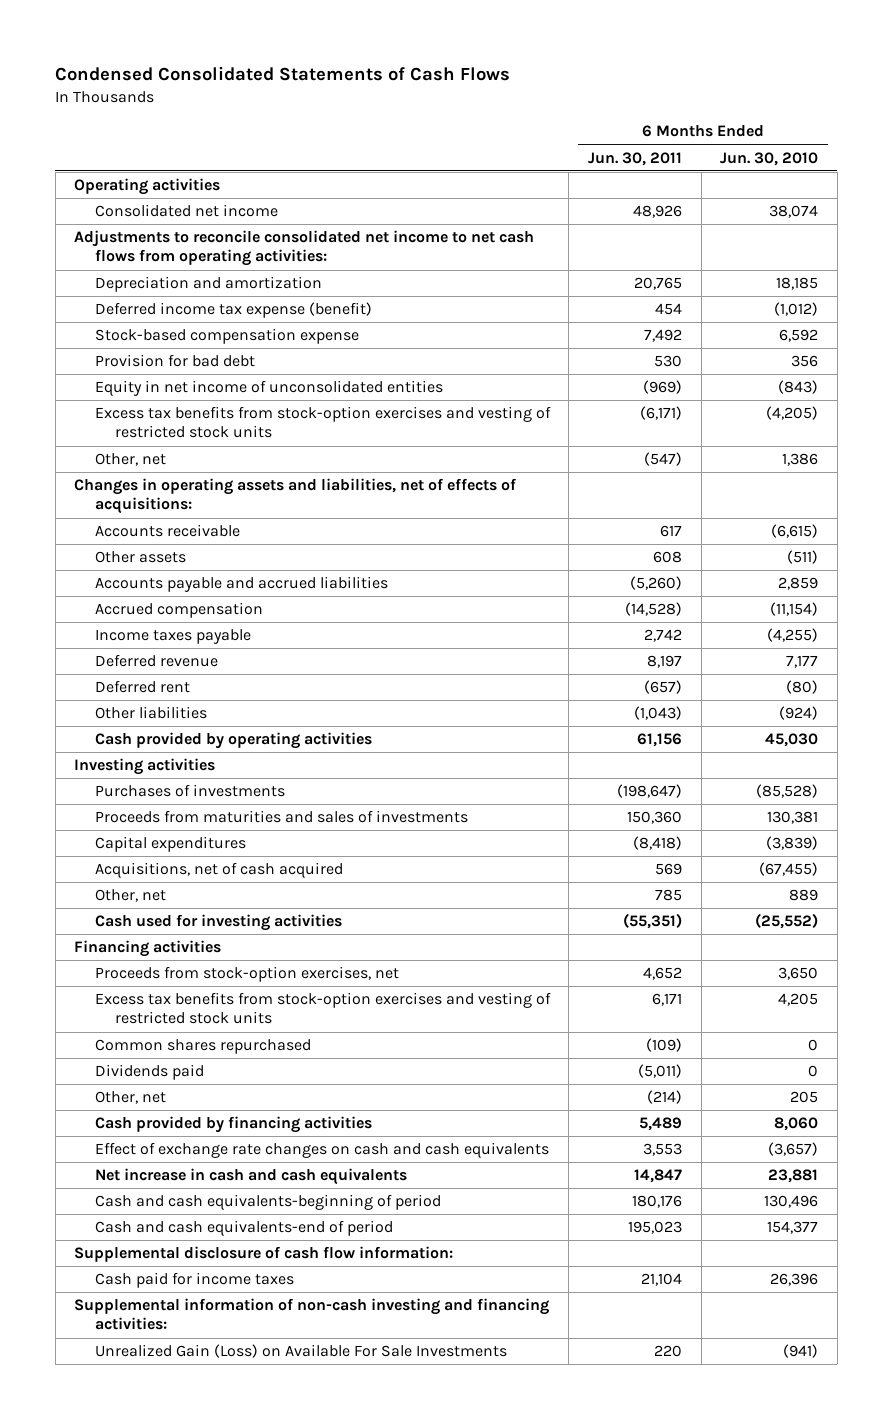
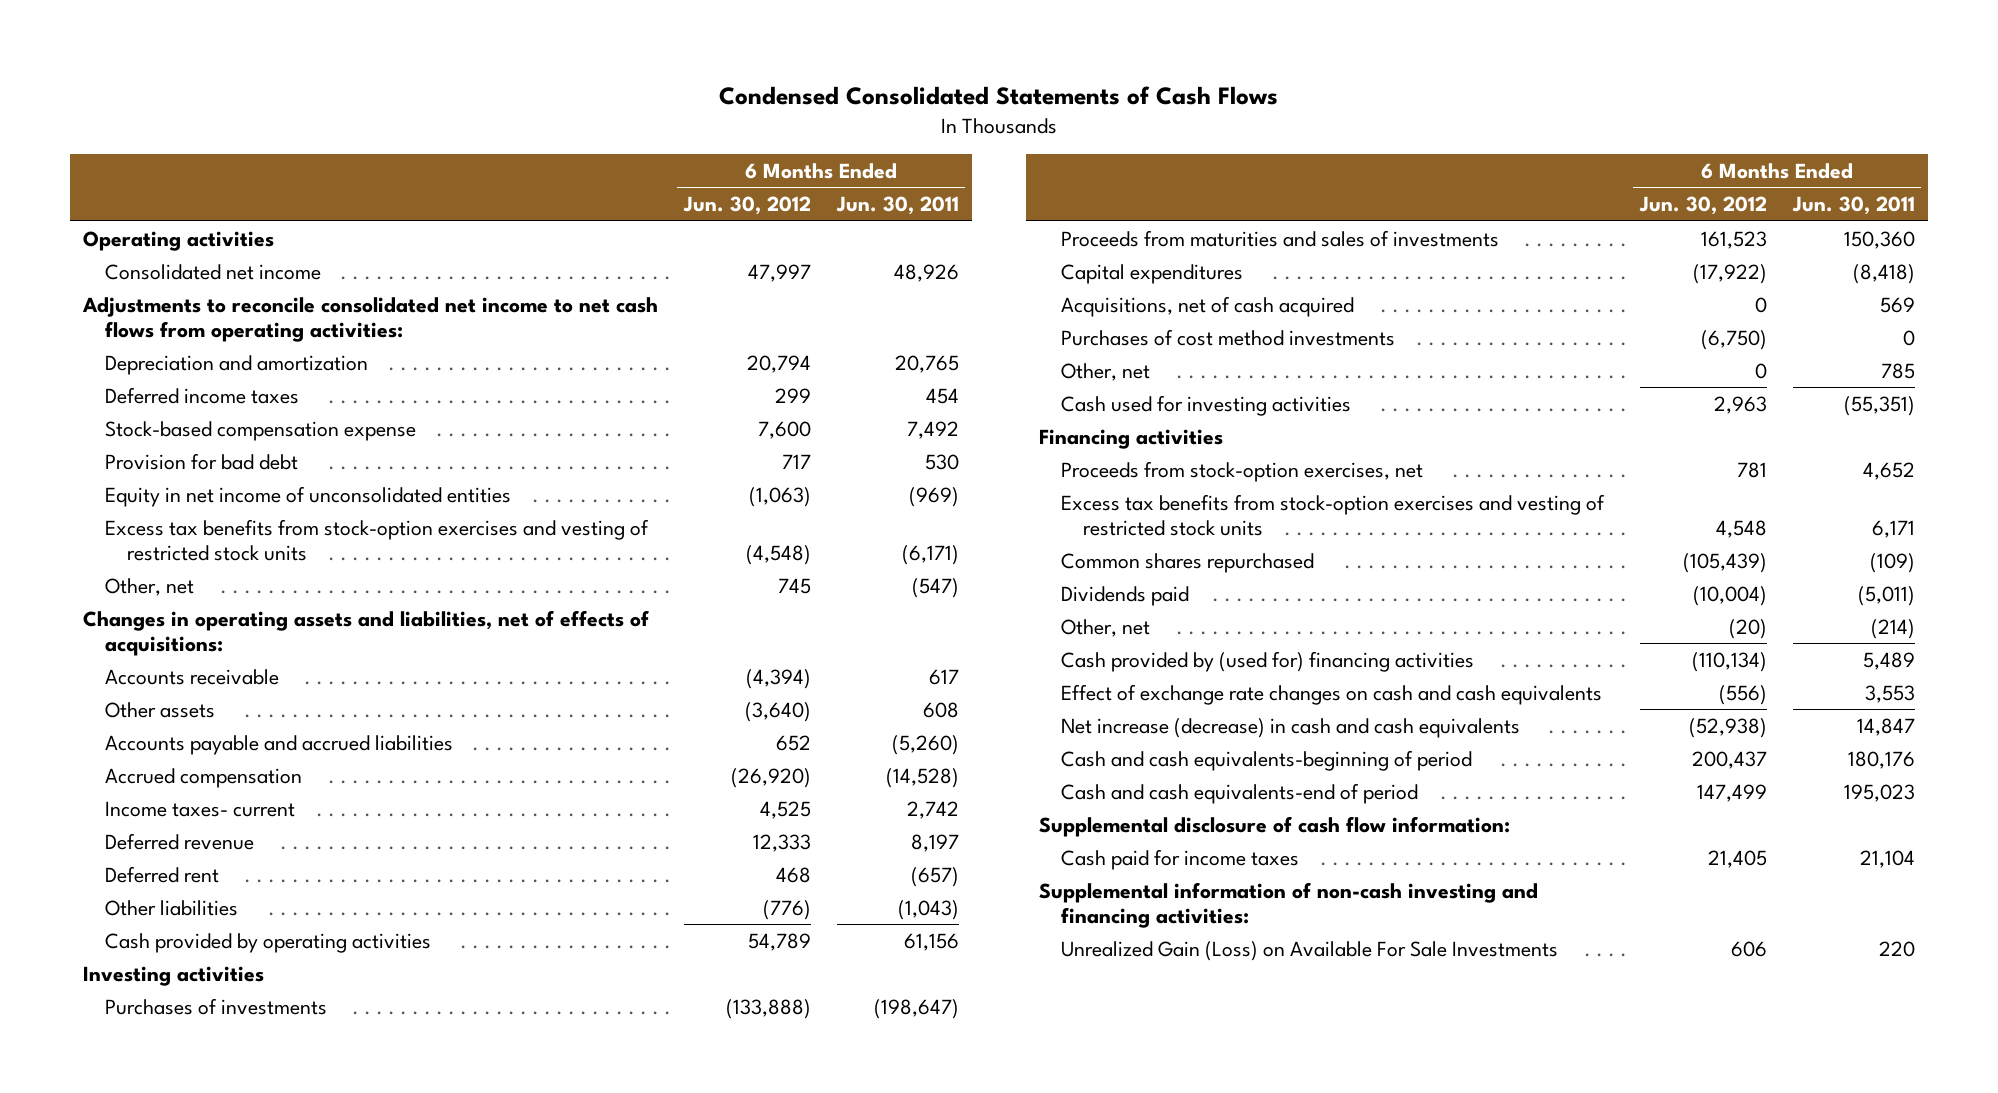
- | 6 Months Ended Jun. 30, 2011 | 6 Months Ended Jun. 30, 2010
+ | 6 Months Ended Jun. 30, 2012 | 6 Months Ended Jun. 30, 2011
- Deferred income tax expense (benefit) | 454 | (1,012)
+ Deferred income taxes | 299 | 454
- Income taxes payable | 2,742 | (4,255)
+ Income taxes- current | 4,525 | 2,742
+ Purchases of cost method investments | (6,750) | 0
- Cash provided by financing activities | 5,489 | 8,060
+ Cash provided by (used for) financing activities | (110,134) | 5,489
- Net increase in cash and cash equivalents | 14,847 | 23,881
+ Net increase (decrease) in cash and cash equivalents | (52,938) | 14,847

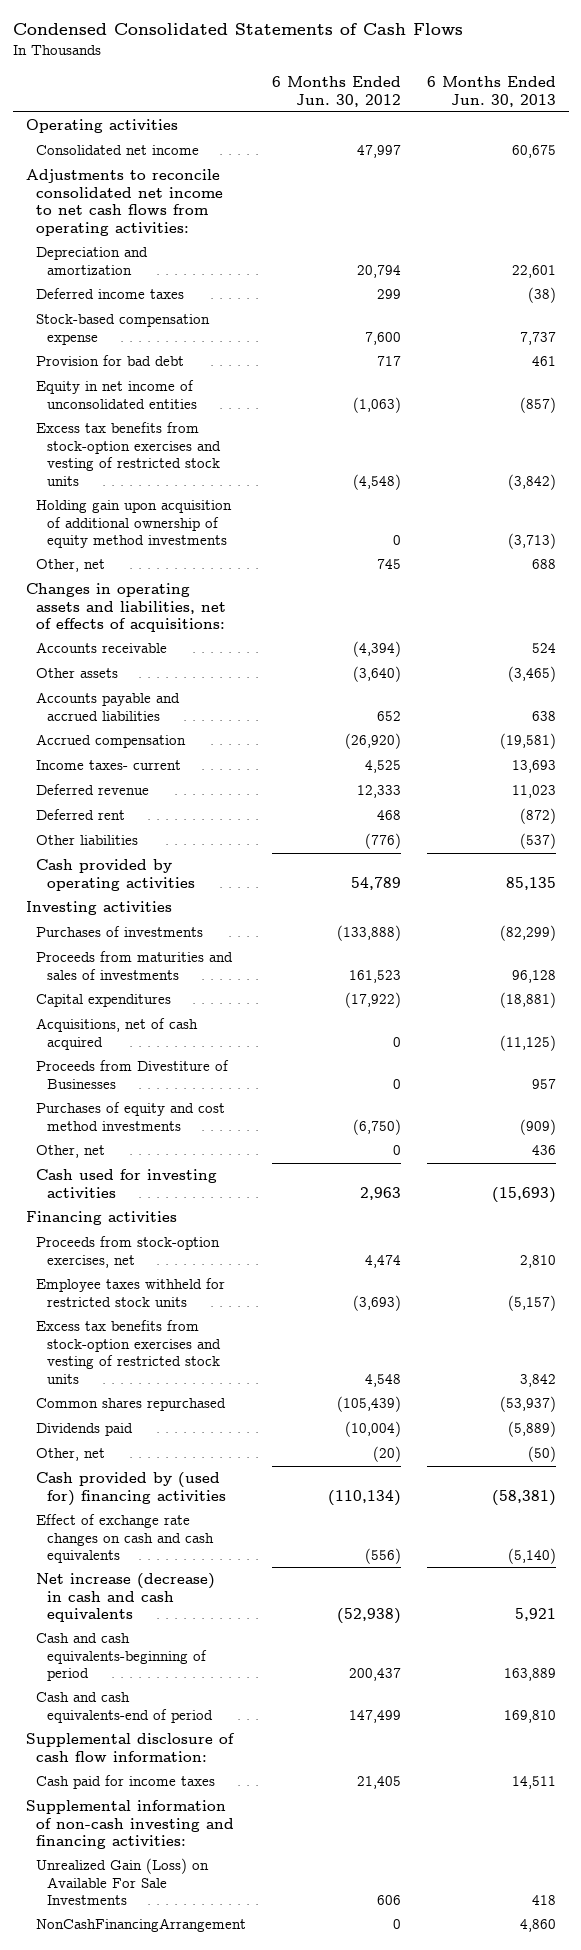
- | 6 Months Ended Jun. 30, 2012 | 6 Months Ended Jun. 30, 2011
+ | 6 Months Ended Jun. 30, 2012 | 6 Months Ended Jun. 30, 2013
+ Holding gain upon acquisition of additional ownership of equity method investments | 0 | (3,713)
- Purchases of cost method investments | (6,750) | 0
+ Proceeds from Divestiture of Businesses | 0 | 957
+ Purchases of equity and cost method investments | (6,750) | (909)
- Proceeds from stock-option exercises, net | 781 | 4,652
+ Proceeds from stock-option exercises, net | 4,474 | 2,810
+ Employee taxes withheld for restricted stock units | (3,693) | (5,157)
+ NonCashFinancingArrangement | 0 | 4,860

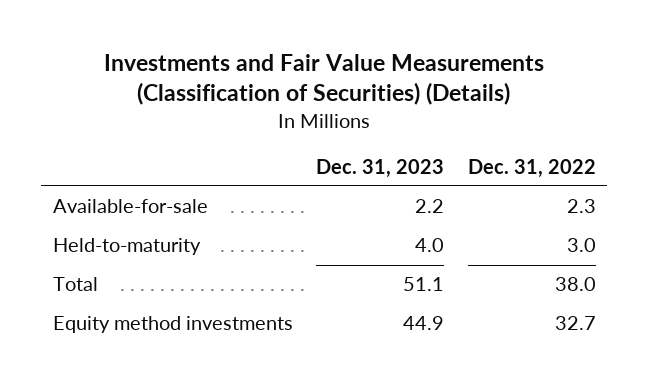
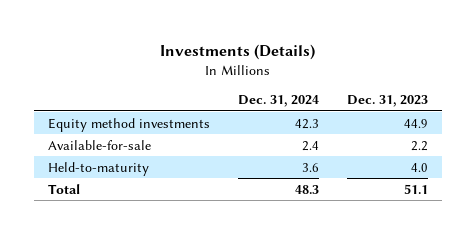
- Investments and Fair Value Measurements (Classification of Securities) (Details)
+ Investments (Details)
- | Dec. 31, 2023 | Dec. 31, 2022
+ | Dec. 31, 2024 | Dec. 31, 2023
moved up: Equity method investments | 42.3 | 44.9

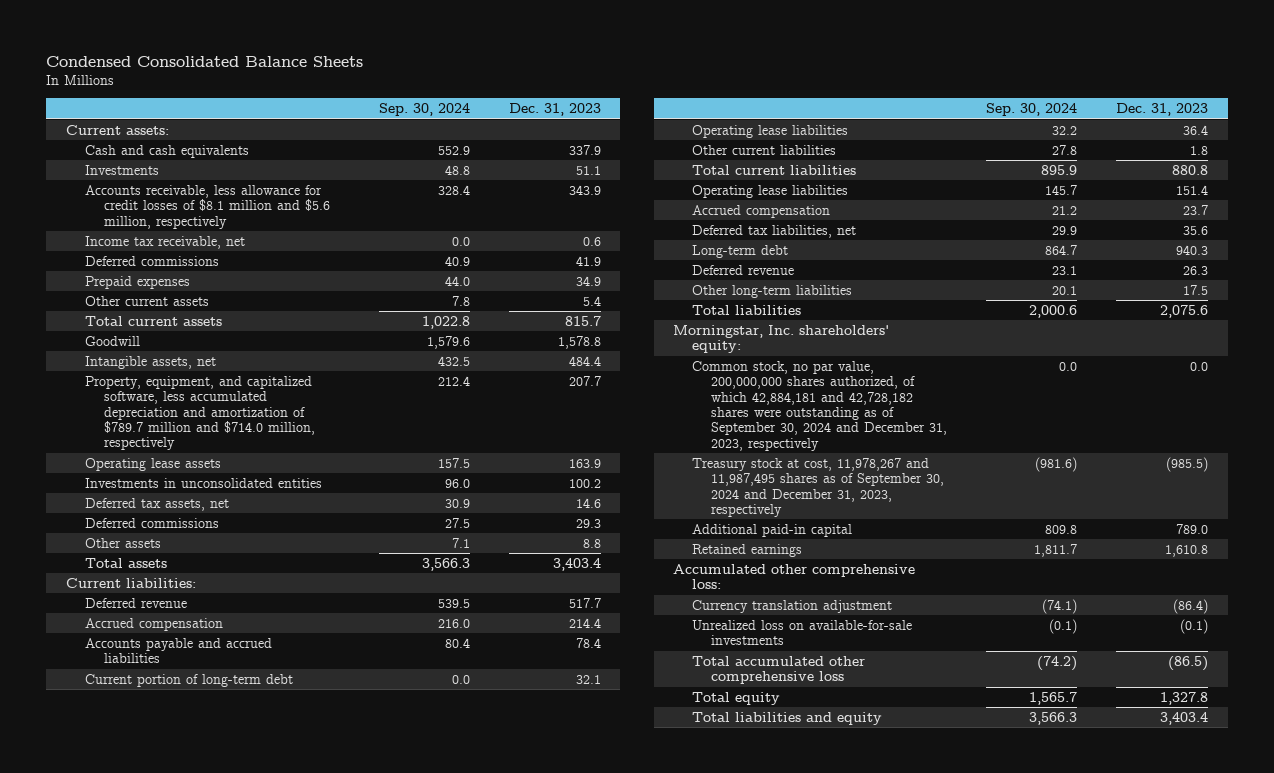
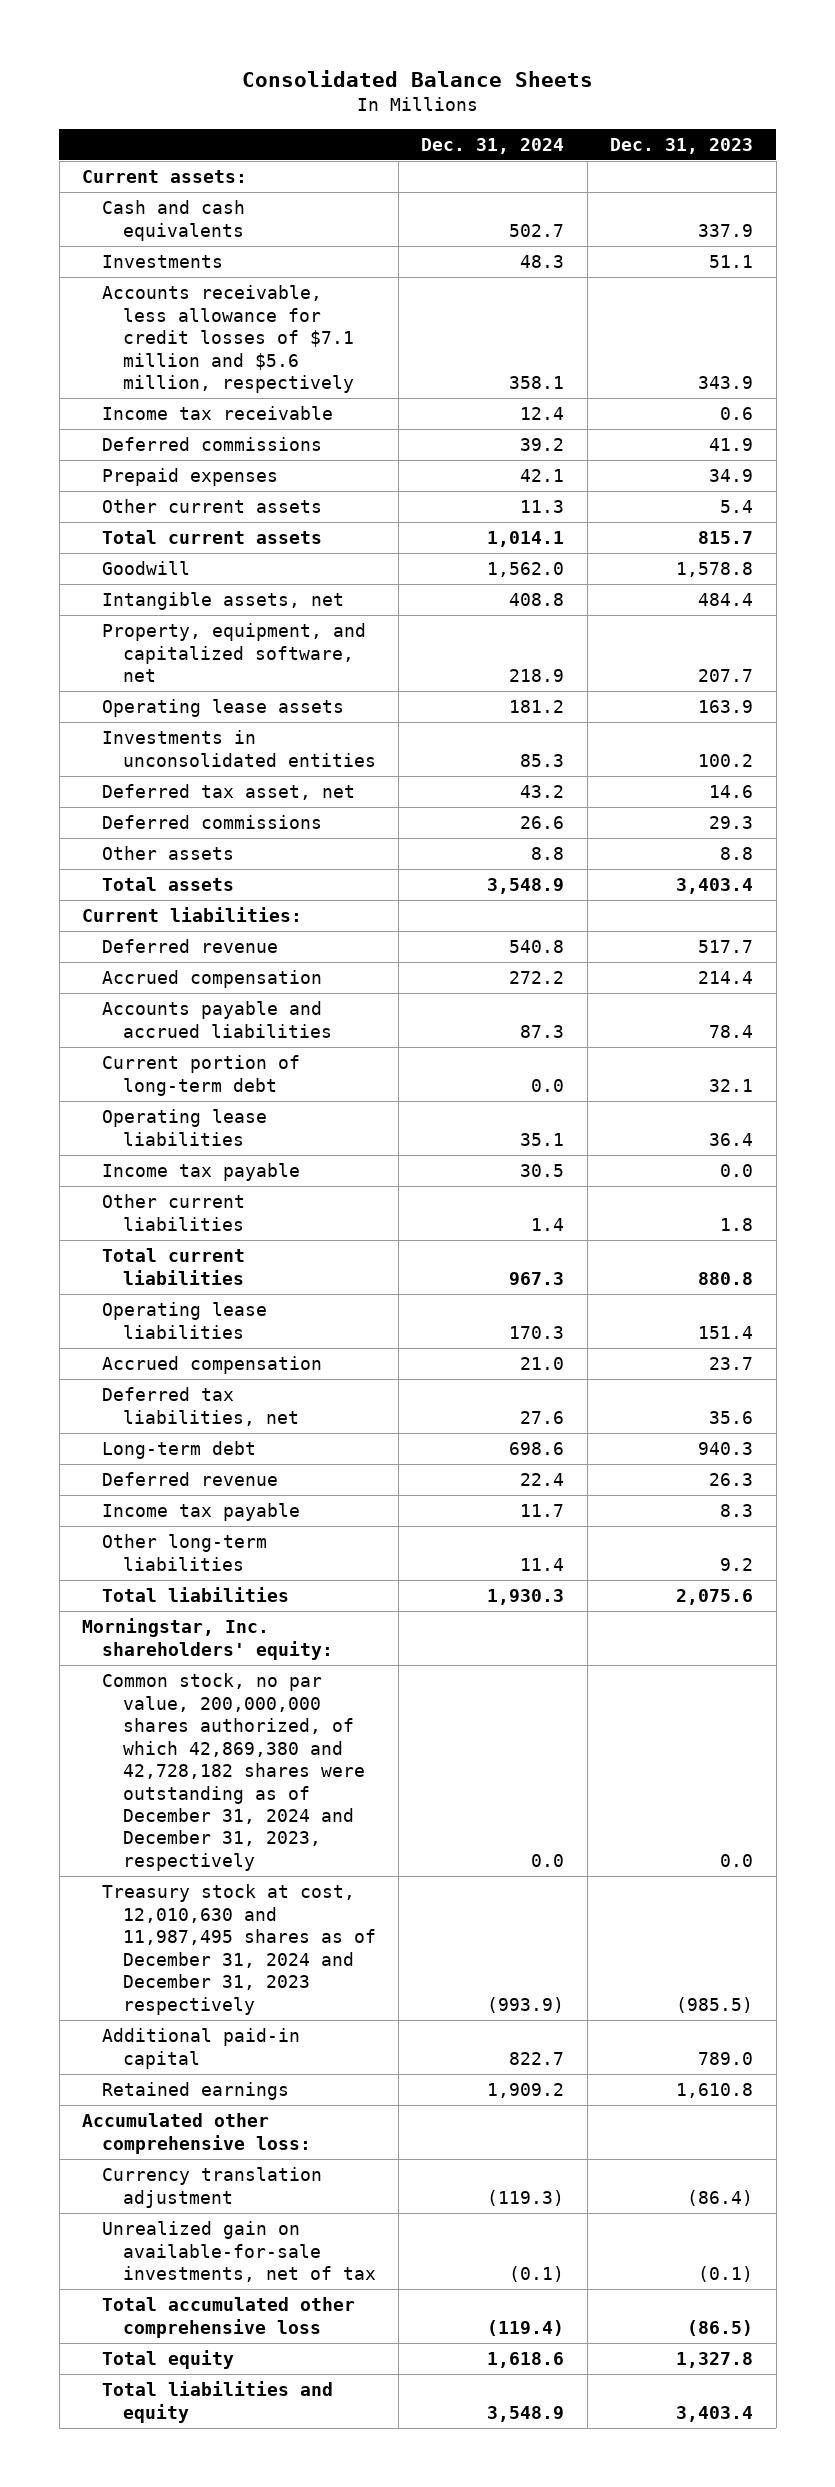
- Condensed Consolidated Balance Sheets
+ Consolidated Balance Sheets
- | Sep. 30, 2024 | Dec. 31, 2023
+ | Dec. 31, 2024 | Dec. 31, 2023
- Accounts receivable, less allowance for credit losses of $8.1 million and $5.6 million, respectively | 328.4 | 343.9
- Income tax receivable, net | 0.0 | 0.6
+ Accounts receivable, less allowance for credit losses of $7.1 million and $5.6 million, respectively | 358.1 | 343.9
+ Income tax receivable | 12.4 | 0.6
- Property, equipment, and capitalized software, less accumulated depreciation and amortization of $789.7 million and $714.0 million, respectively | 212.4 | 207.7
+ Property, equipment, and capitalized software, net | 218.9 | 207.7
- Deferred tax assets, net | 30.9 | 14.6
+ Deferred tax asset, net | 43.2 | 14.6
+ Income tax payable | 30.5 | 0.0
- Other long-term liabilities | 20.1 | 17.5
+ Income tax payable | 11.7 | 8.3
+ Other long-term liabilities | 11.4 | 9.2
- Common stock, no par value, 200,000,000 shares authorized, of which 42,884,181 and 42,728,182 shares were outstanding as of September 30, 2024 and December 31, 2023, respectively | 0.0 | 0.0
- Treasury stock at cost, 11,978,267 and 11,987,495 shares as of September 30, 2024 and December 31, 2023, respectively | (981.6) | (985.5)
+ Common stock, no par value, 200,000,000 shares authorized, of which 42,869,380 and 42,728,182 shares were outstanding as of December 31, 2024 and December 31, 2023, respectively | 0.0 | 0.0
+ Treasury stock at cost, 12,010,630 and 11,987,495 shares as of December 31, 2024 and December 31, 2023 respectively | (993.9) | (985.5)
- Unrealized loss on available-for-sale investments | (0.1) | (0.1)
+ Unrealized gain on available-for-sale investments, net of tax | (0.1) | (0.1)

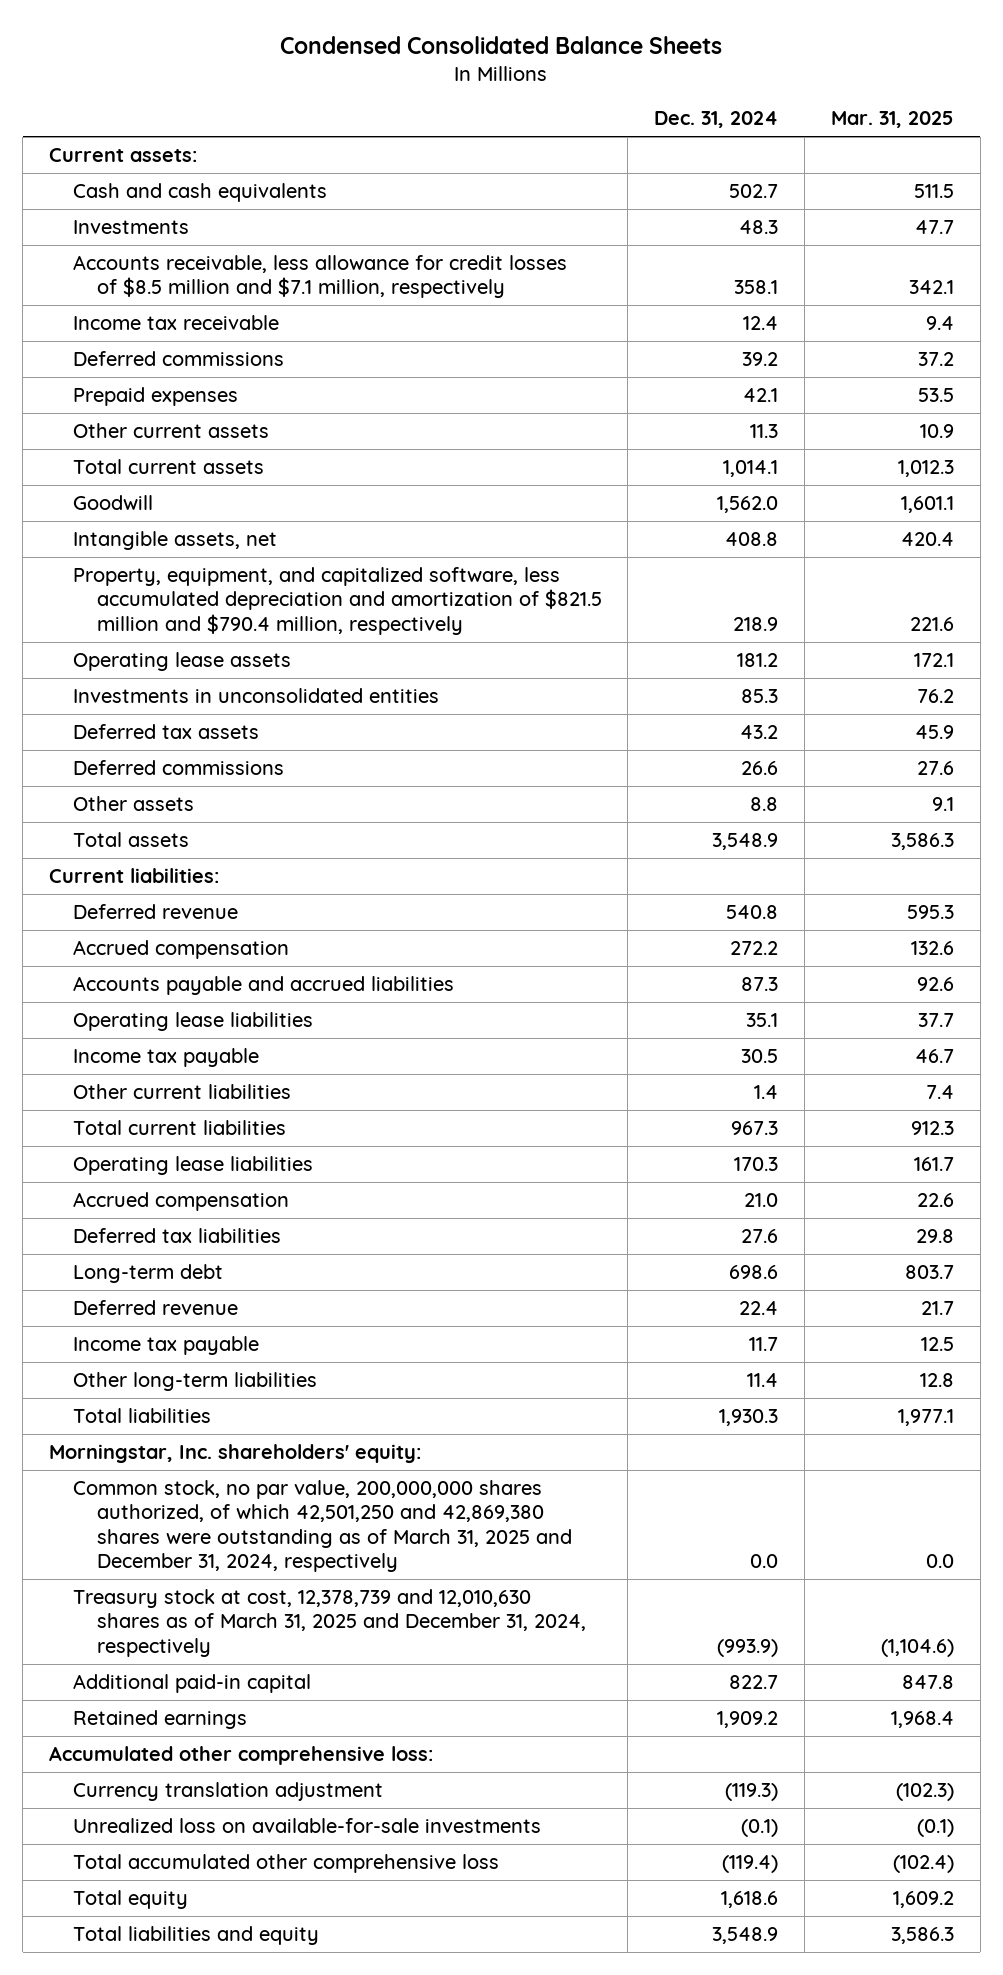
- Consolidated Balance Sheets
+ Condensed Consolidated Balance Sheets
- | Dec. 31, 2024 | Dec. 31, 2023
+ | Dec. 31, 2024 | Mar. 31, 2025
- Accounts receivable, less allowance for credit losses of $7.1 million and $5.6 million, respectively | 358.1 | 343.9
+ Accounts receivable, less allowance for credit losses of $8.5 million and $7.1 million, respectively | 358.1 | 342.1
- Property, equipment, and capitalized software, net | 218.9 | 207.7
+ Property, equipment, and capitalized software, less accumulated depreciation and amortization of $821.5 million and $790.4 million, respectively | 218.9 | 221.6
- Deferred tax asset, net | 43.2 | 14.6
+ Deferred tax assets | 43.2 | 45.9
- Current portion of long-term debt | 0.0 | 32.1
- Deferred tax liabilities, net | 27.6 | 35.6
+ Deferred tax liabilities | 27.6 | 29.8
- Common stock, no par value, 200,000,000 shares authorized, of which 42,869,380 and 42,728,182 shares were outstanding as of December 31, 2024 and December 31, 2023, respectively | 0.0 | 0.0
- Treasury stock at cost, 12,010,630 and 11,987,495 shares as of December 31, 2024 and December 31, 2023 respectively | (993.9) | (985.5)
+ Common stock, no par value, 200,000,000 shares authorized, of which 42,501,250 and 42,869,380 shares were outstanding as of March 31, 2025 and December 31, 2024, respectively | 0.0 | 0.0
+ Treasury stock at cost, 12,378,739 and 12,010,630 shares as of March 31, 2025 and December 31, 2024, respectively | (993.9) | (1,104.6)
- Unrealized gain on available-for-sale investments, net of tax | (0.1) | (0.1)
+ Unrealized loss on available-for-sale investments | (0.1) | (0.1)

